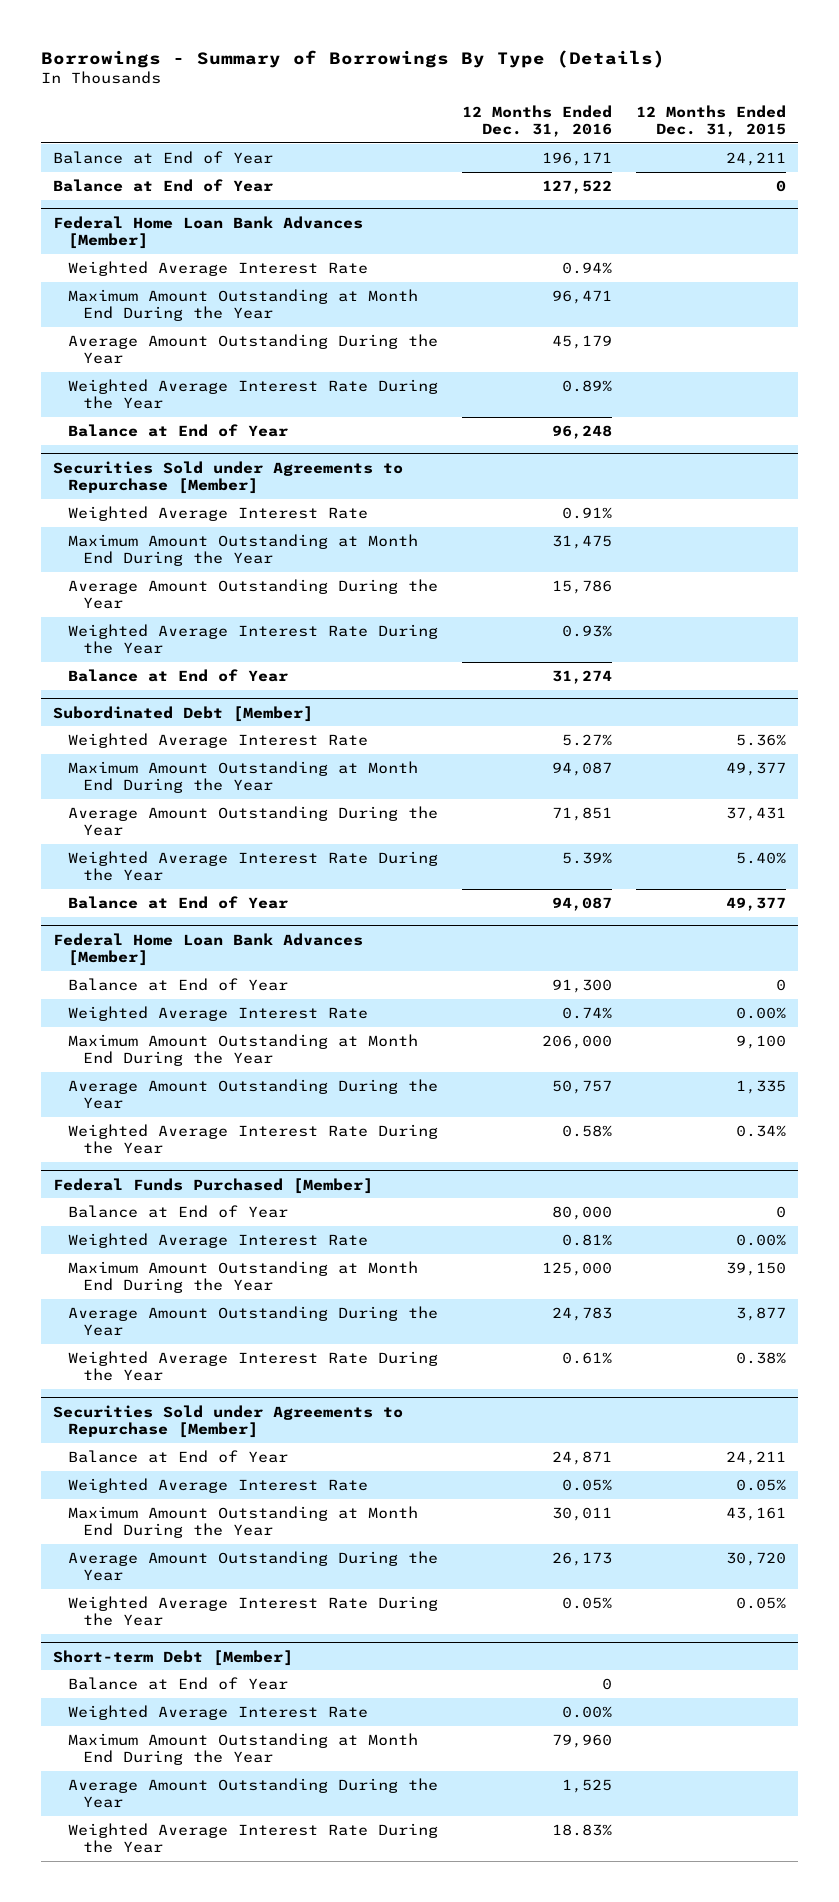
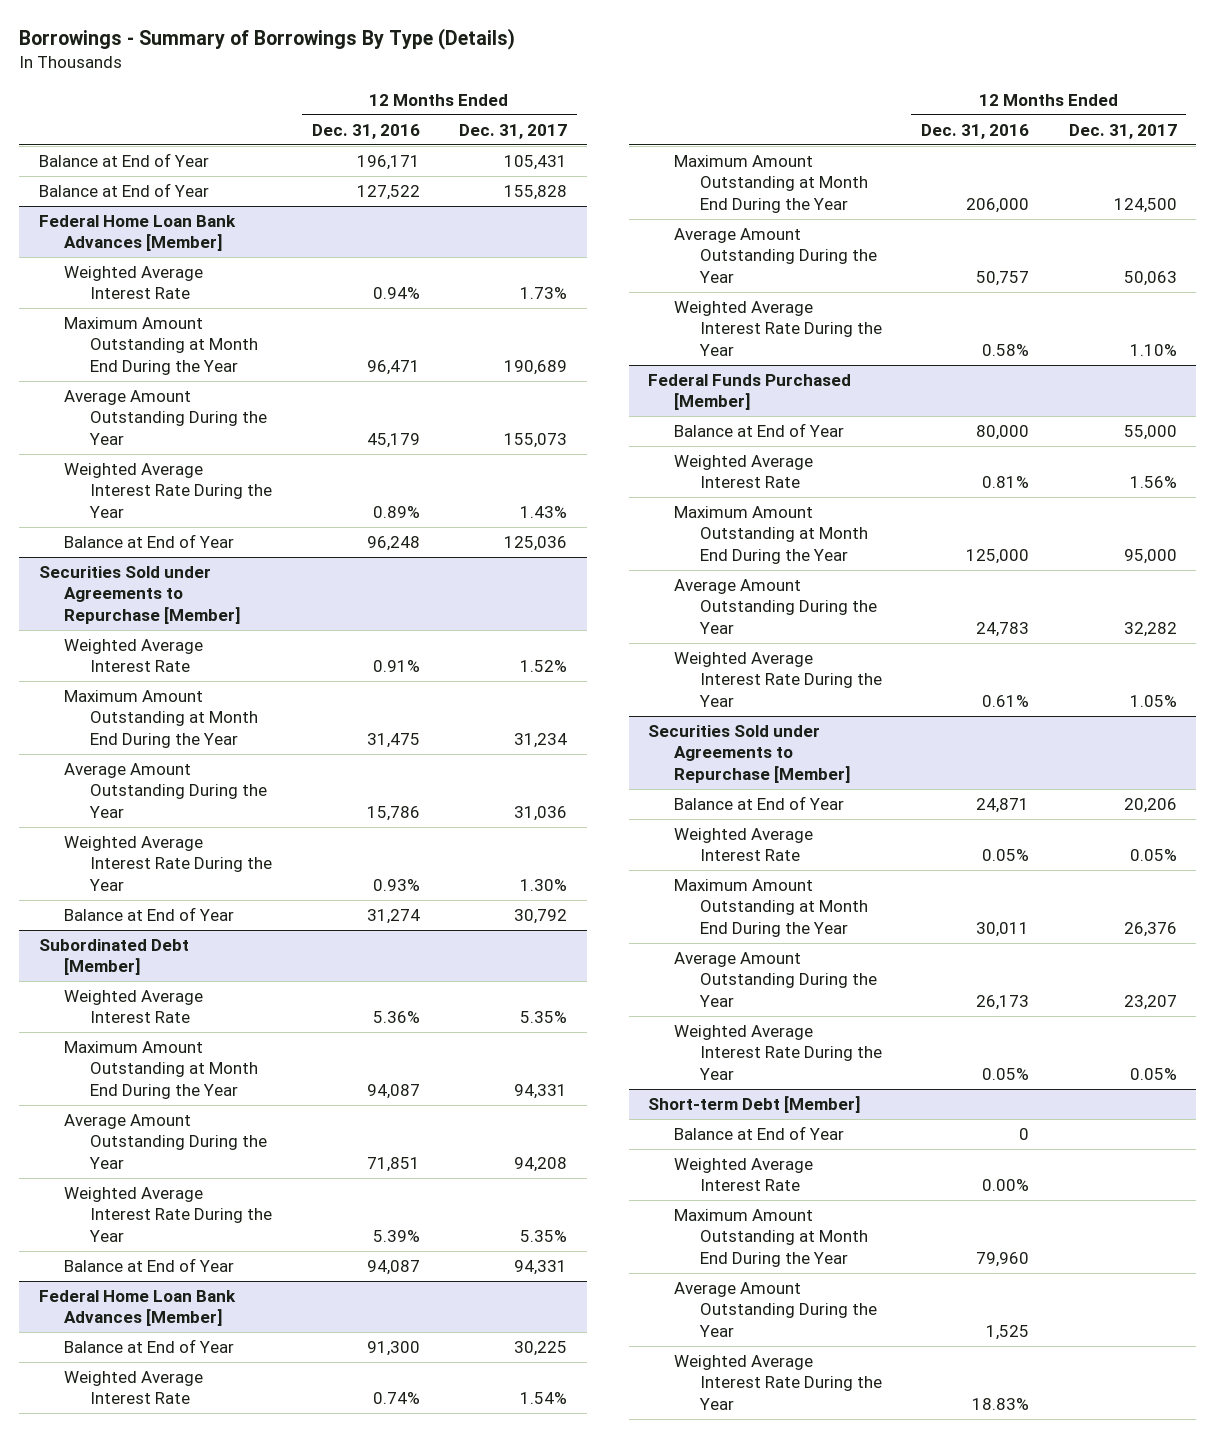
- | 12 Months Ended Dec. 31, 2016 | 12 Months Ended Dec. 31, 2015
+ | 12 Months Ended Dec. 31, 2016 | 12 Months Ended Dec. 31, 2017
@ Subordinated Debt [Member]
- Weighted Average Interest Rate | 5.27% | 5.36%
+ Weighted Average Interest Rate | 5.36% | 5.35%

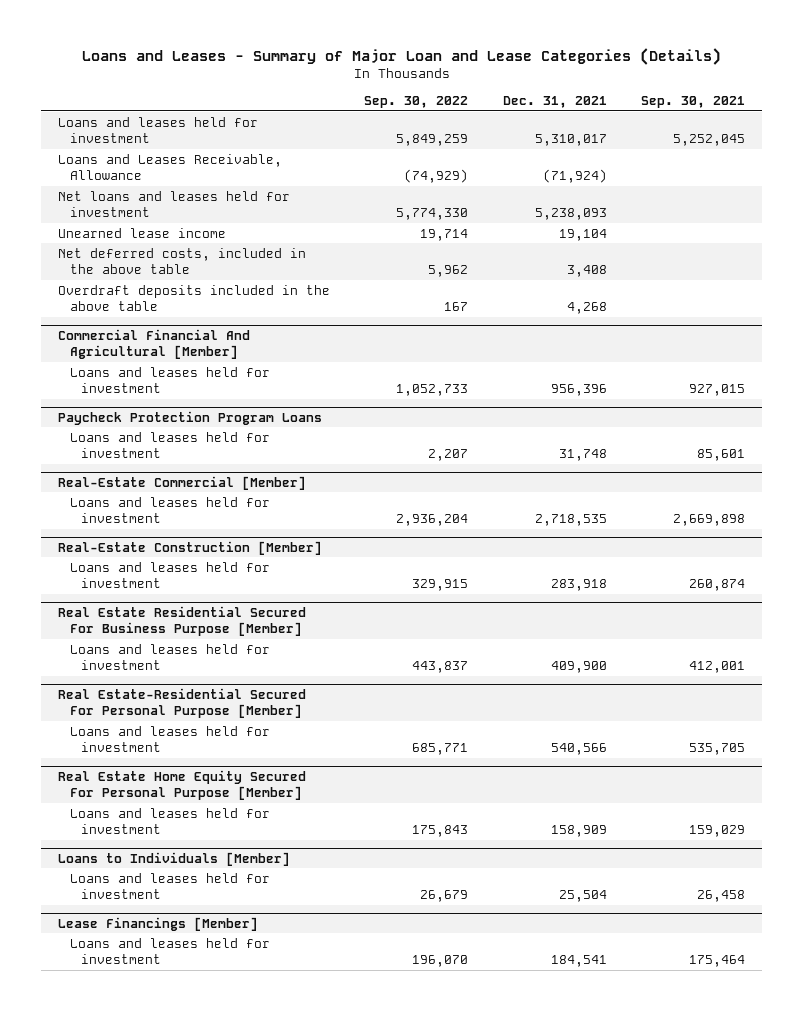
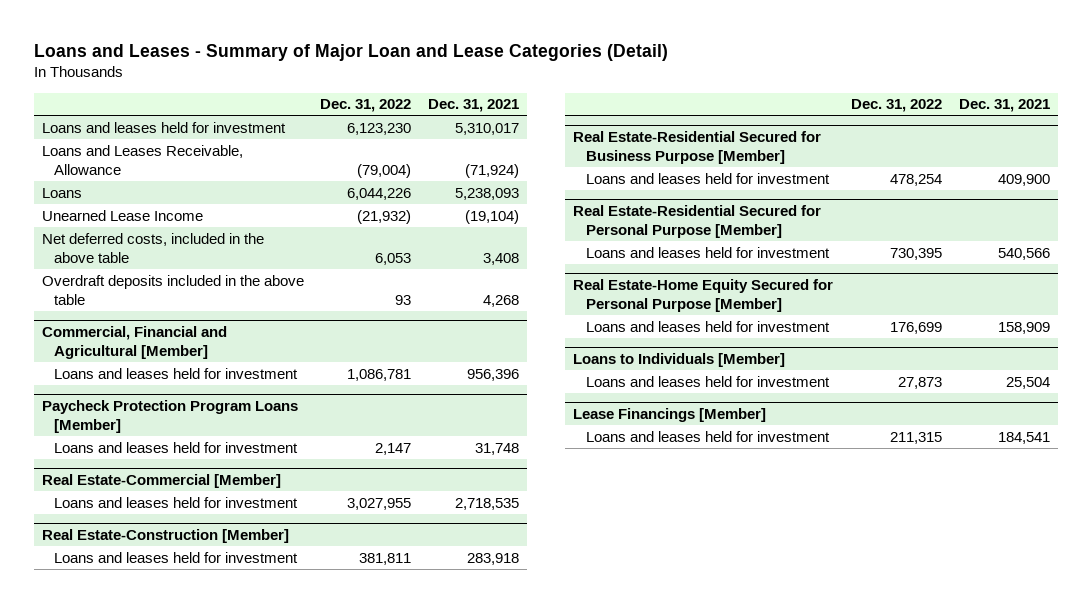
- Loans and Leases - Summary of Major Loan and Lease Categories (Details)
+ Loans and Leases - Summary of Major Loan and Lease Categories (Detail)
- | Sep. 30, 2022 | Dec. 31, 2021 | Sep. 30, 2021
+ | Dec. 31, 2022 | Dec. 31, 2021
- Net loans and leases held for investment | 5,774,330 | 5,238,093 |
- Unearned lease income | 19,714 | 19,104 |
+ Loans | 6,044,226 | 5,238,093
+ Unearned Lease Income | (21,932) | (19,104)
- Commercial Financial And Agricultural [Member]
+ Commercial, Financial and Agricultural [Member]
- Paycheck Protection Program Loans
+ Paycheck Protection Program Loans [Member]
- Real-Estate Commercial [Member]
+ Real Estate-Commercial [Member]
- Real-Estate Construction [Member]
+ Real Estate-Construction [Member]
- Real Estate Residential Secured For Business Purpose [Member]
+ Real Estate-Residential Secured for Business Purpose [Member]
- Real Estate-Residential Secured For Personal Purpose [Member]
+ Real Estate-Residential Secured for Personal Purpose [Member]
- Real Estate Home Equity Secured For Personal Purpose [Member]
+ Real Estate-Home Equity Secured for Personal Purpose [Member]

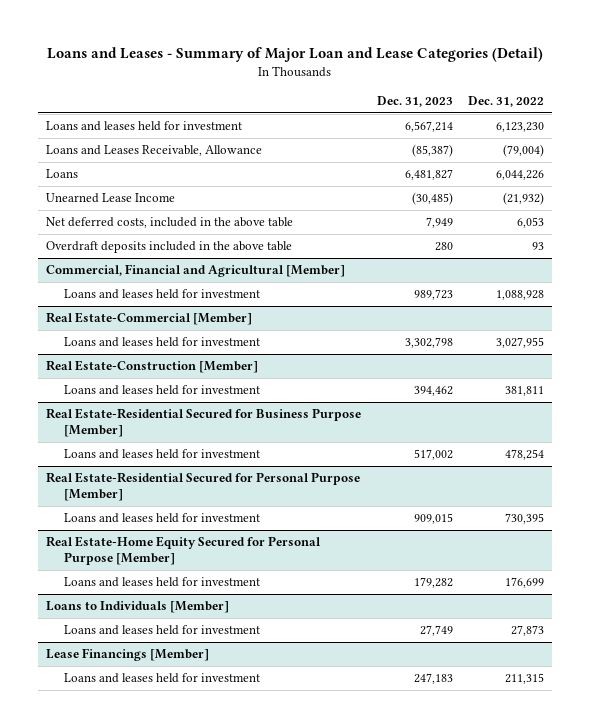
- | Dec. 31, 2022 | Dec. 31, 2021
+ | Dec. 31, 2023 | Dec. 31, 2022
@ Commercial, Financial and Agricultural [Member]
- Loans and leases held for investment | 1,086,781 | 956,396
- Paycheck Protection Program Loans [Member]
- Loans and leases held for investment | 2,147 | 31,748
@ Commercial, Financial and Agricultural [Member]
+ Loans and leases held for investment | 989,723 | 1,088,928

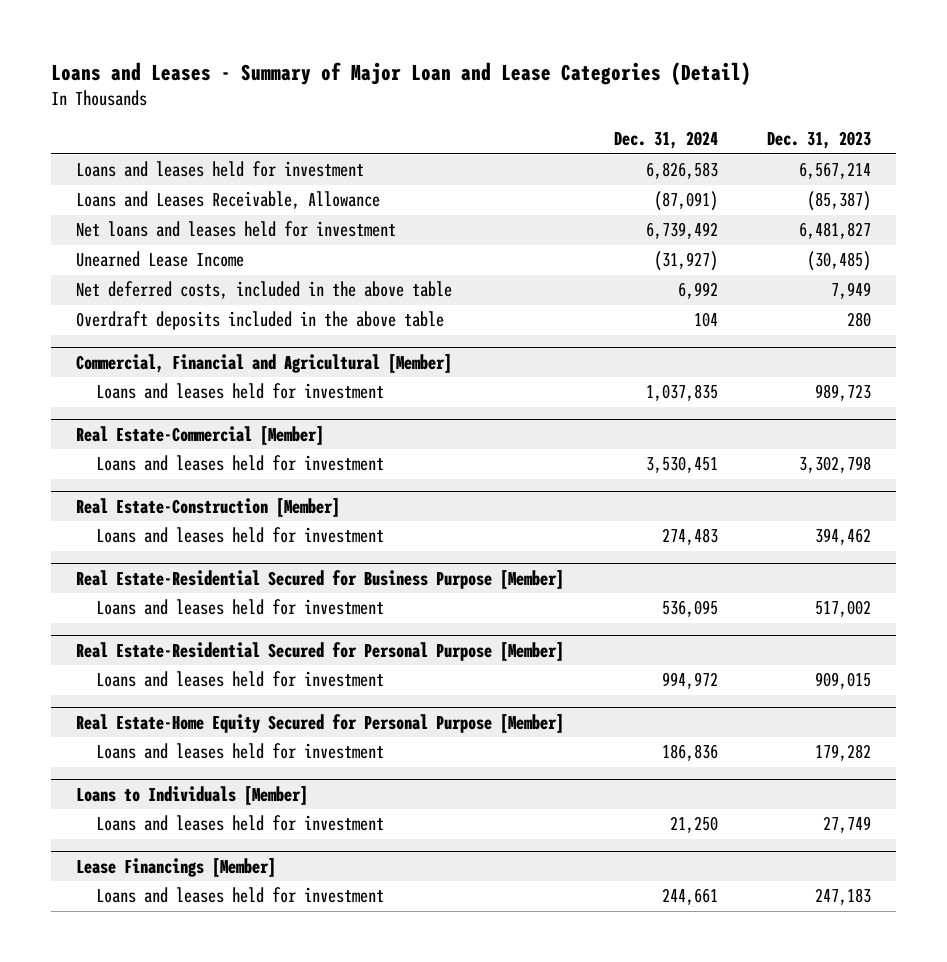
- | Dec. 31, 2023 | Dec. 31, 2022
+ | Dec. 31, 2024 | Dec. 31, 2023
- Loans | 6,481,827 | 6,044,226
+ Net loans and leases held for investment | 6,739,492 | 6,481,827

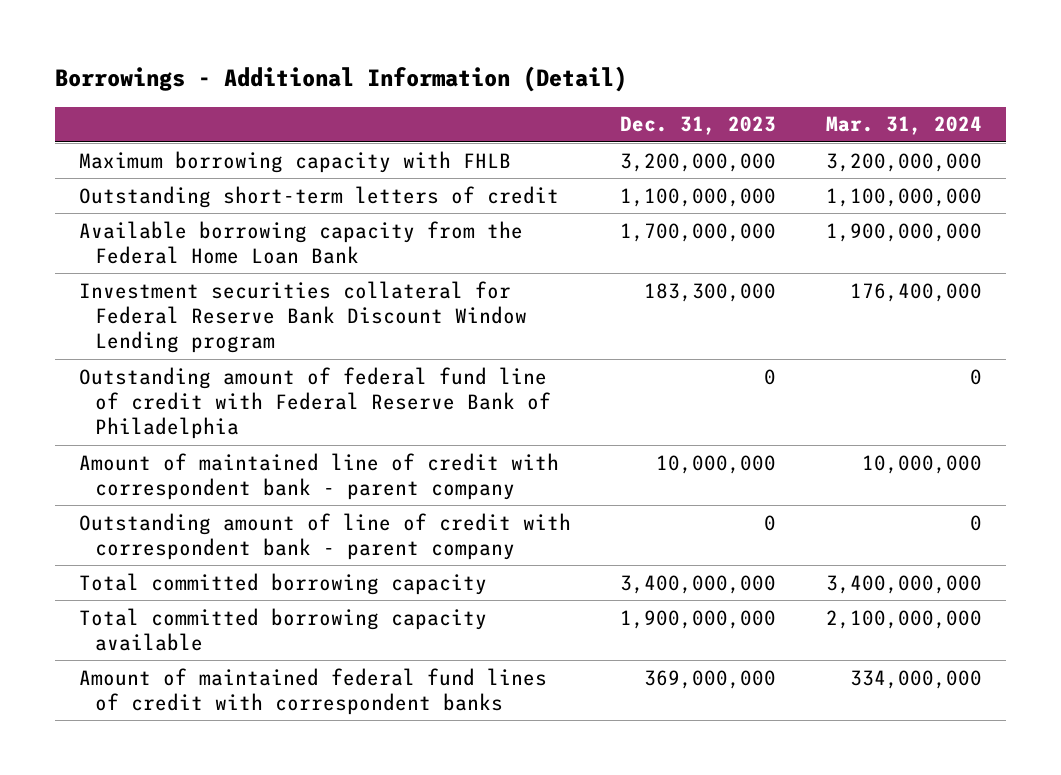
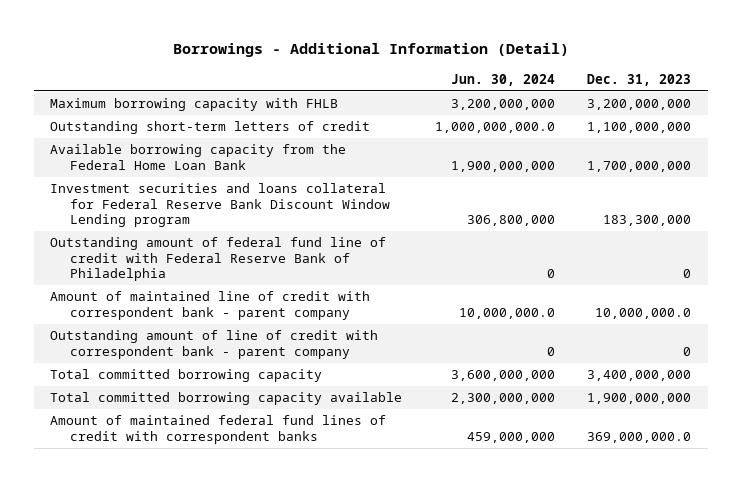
- | Dec. 31, 2023 | Mar. 31, 2024
+ | Jun. 30, 2024 | Dec. 31, 2023
- Investment securities collateral for Federal Reserve Bank Discount Window Lending program | 183,300,000 | 176,400,000
+ Investment securities and loans collateral for Federal Reserve Bank Discount Window Lending program | 306,800,000 | 183,300,000
- Amount of maintained line of credit with correspondent bank - parent company | 10,000,000 | 10,000,000
+ Amount of maintained line of credit with correspondent bank - parent company | 10,000,000.0 | 10,000,000.0
- Amount of maintained federal fund lines of credit with correspondent banks | 369,000,000 | 334,000,000
+ Amount of maintained federal fund lines of credit with correspondent banks | 459,000,000 | 369,000,000.0

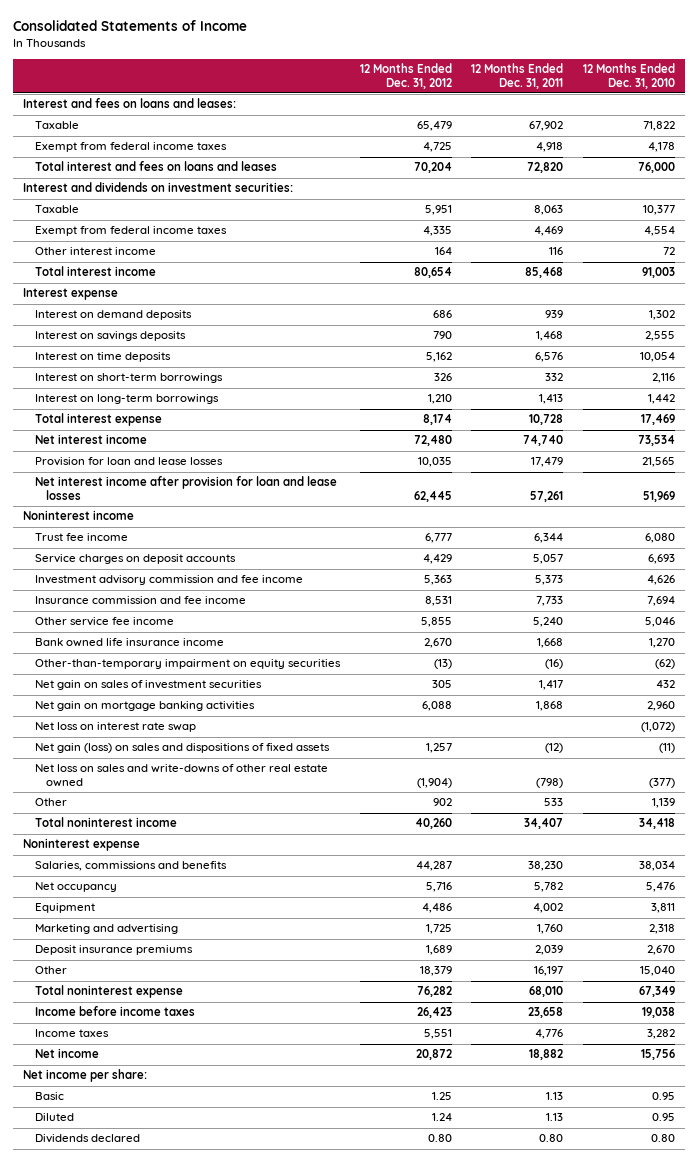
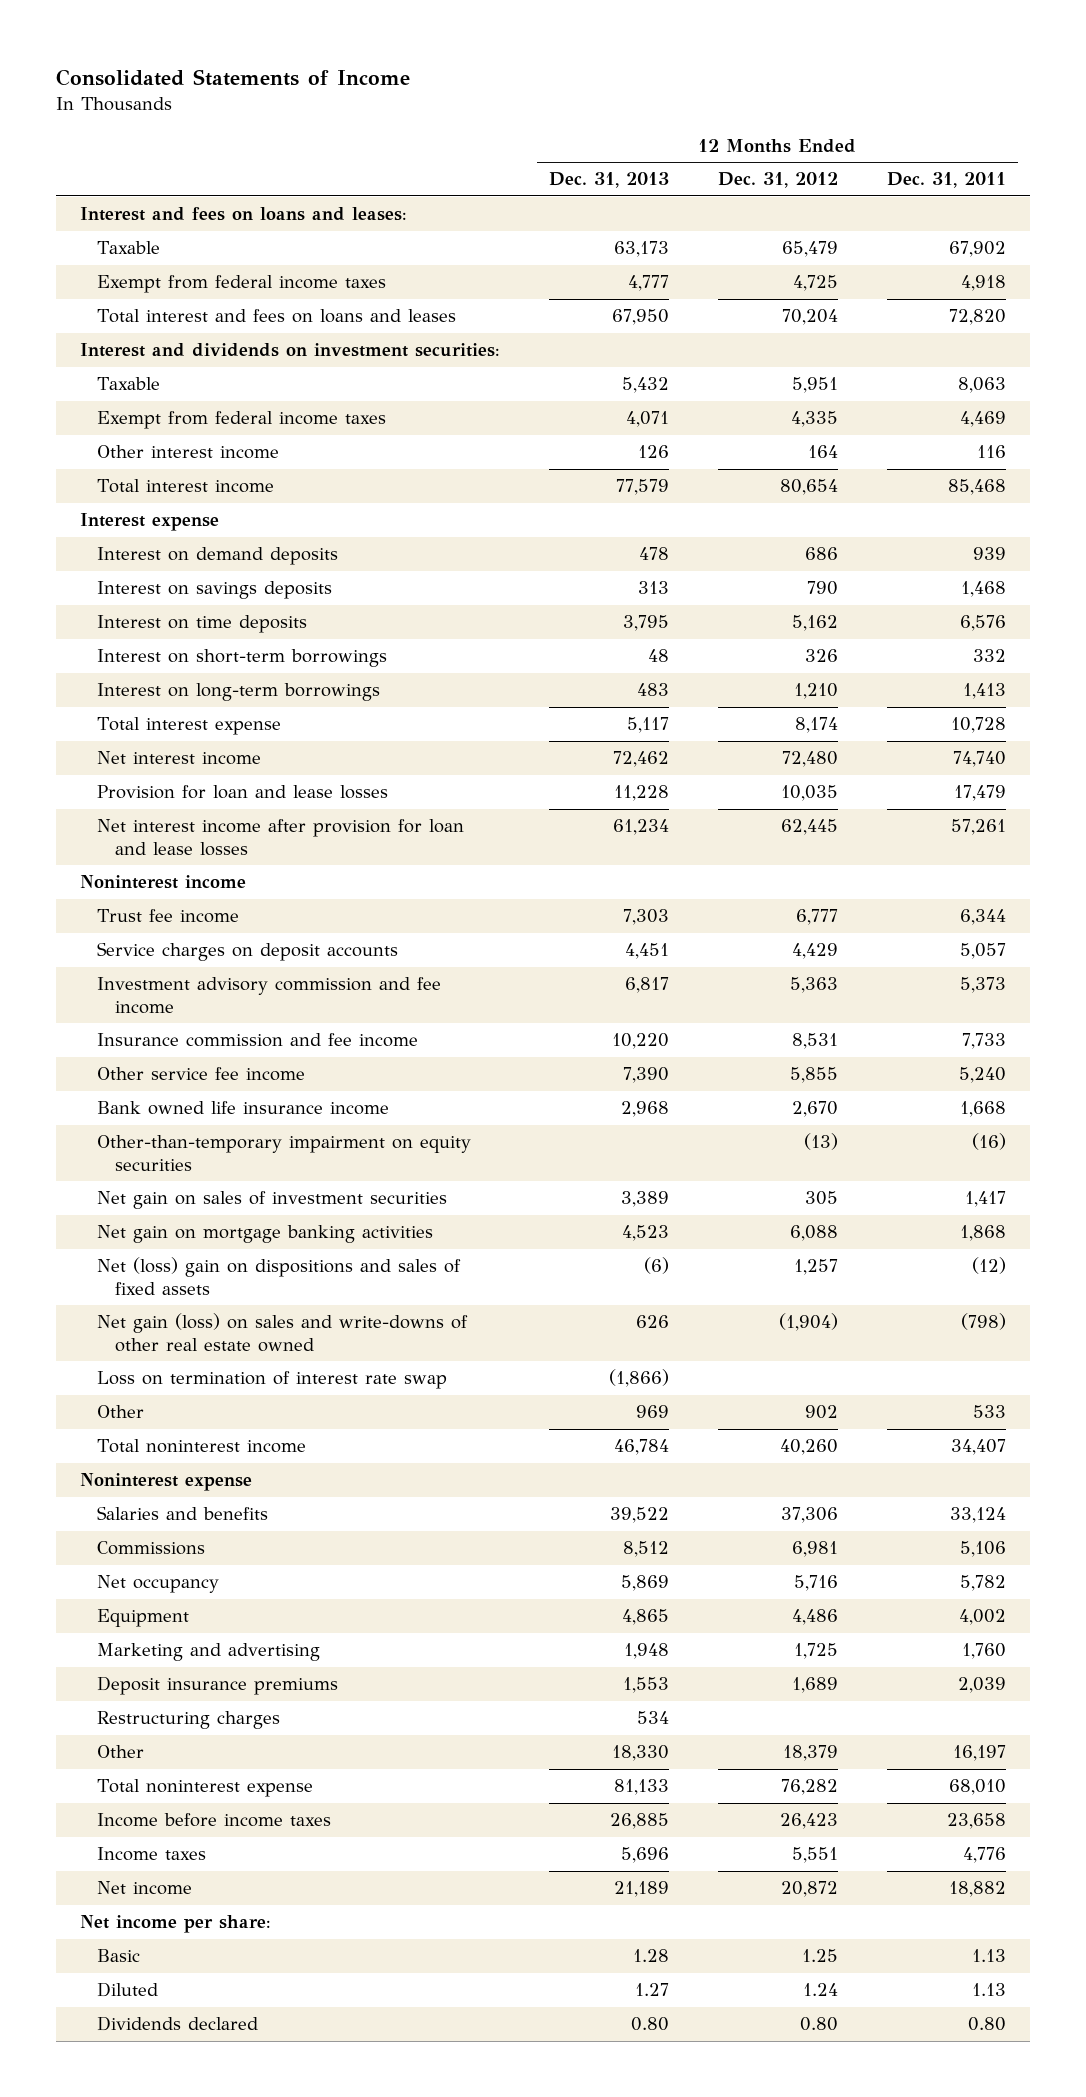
- | 12 Months Ended Dec. 31, 2012 | 12 Months Ended Dec. 31, 2011 | 12 Months Ended Dec. 31, 2010
+ | 12 Months Ended Dec. 31, 2013 | 12 Months Ended Dec. 31, 2012 | 12 Months Ended Dec. 31, 2011
- Net loss on interest rate swap | | | (1,072)
- Net gain (loss) on sales and dispositions of fixed assets | 1,257 | (12) | (11)
- Net loss on sales and write-downs of other real estate owned | (1,904) | (798) | (377)
+ Net (loss) gain on dispositions and sales of fixed assets | (6) | 1,257 | (12)
+ Net gain (loss) on sales and write-downs of other real estate owned | 626 | (1,904) | (798)
+ Loss on termination of interest rate swap | (1,866) | |
- Salaries, commissions and benefits | 44,287 | 38,230 | 38,034
+ Salaries and benefits | 39,522 | 37,306 | 33,124
+ Commissions | 8,512 | 6,981 | 5,106
+ Restructuring charges | 534 | |

